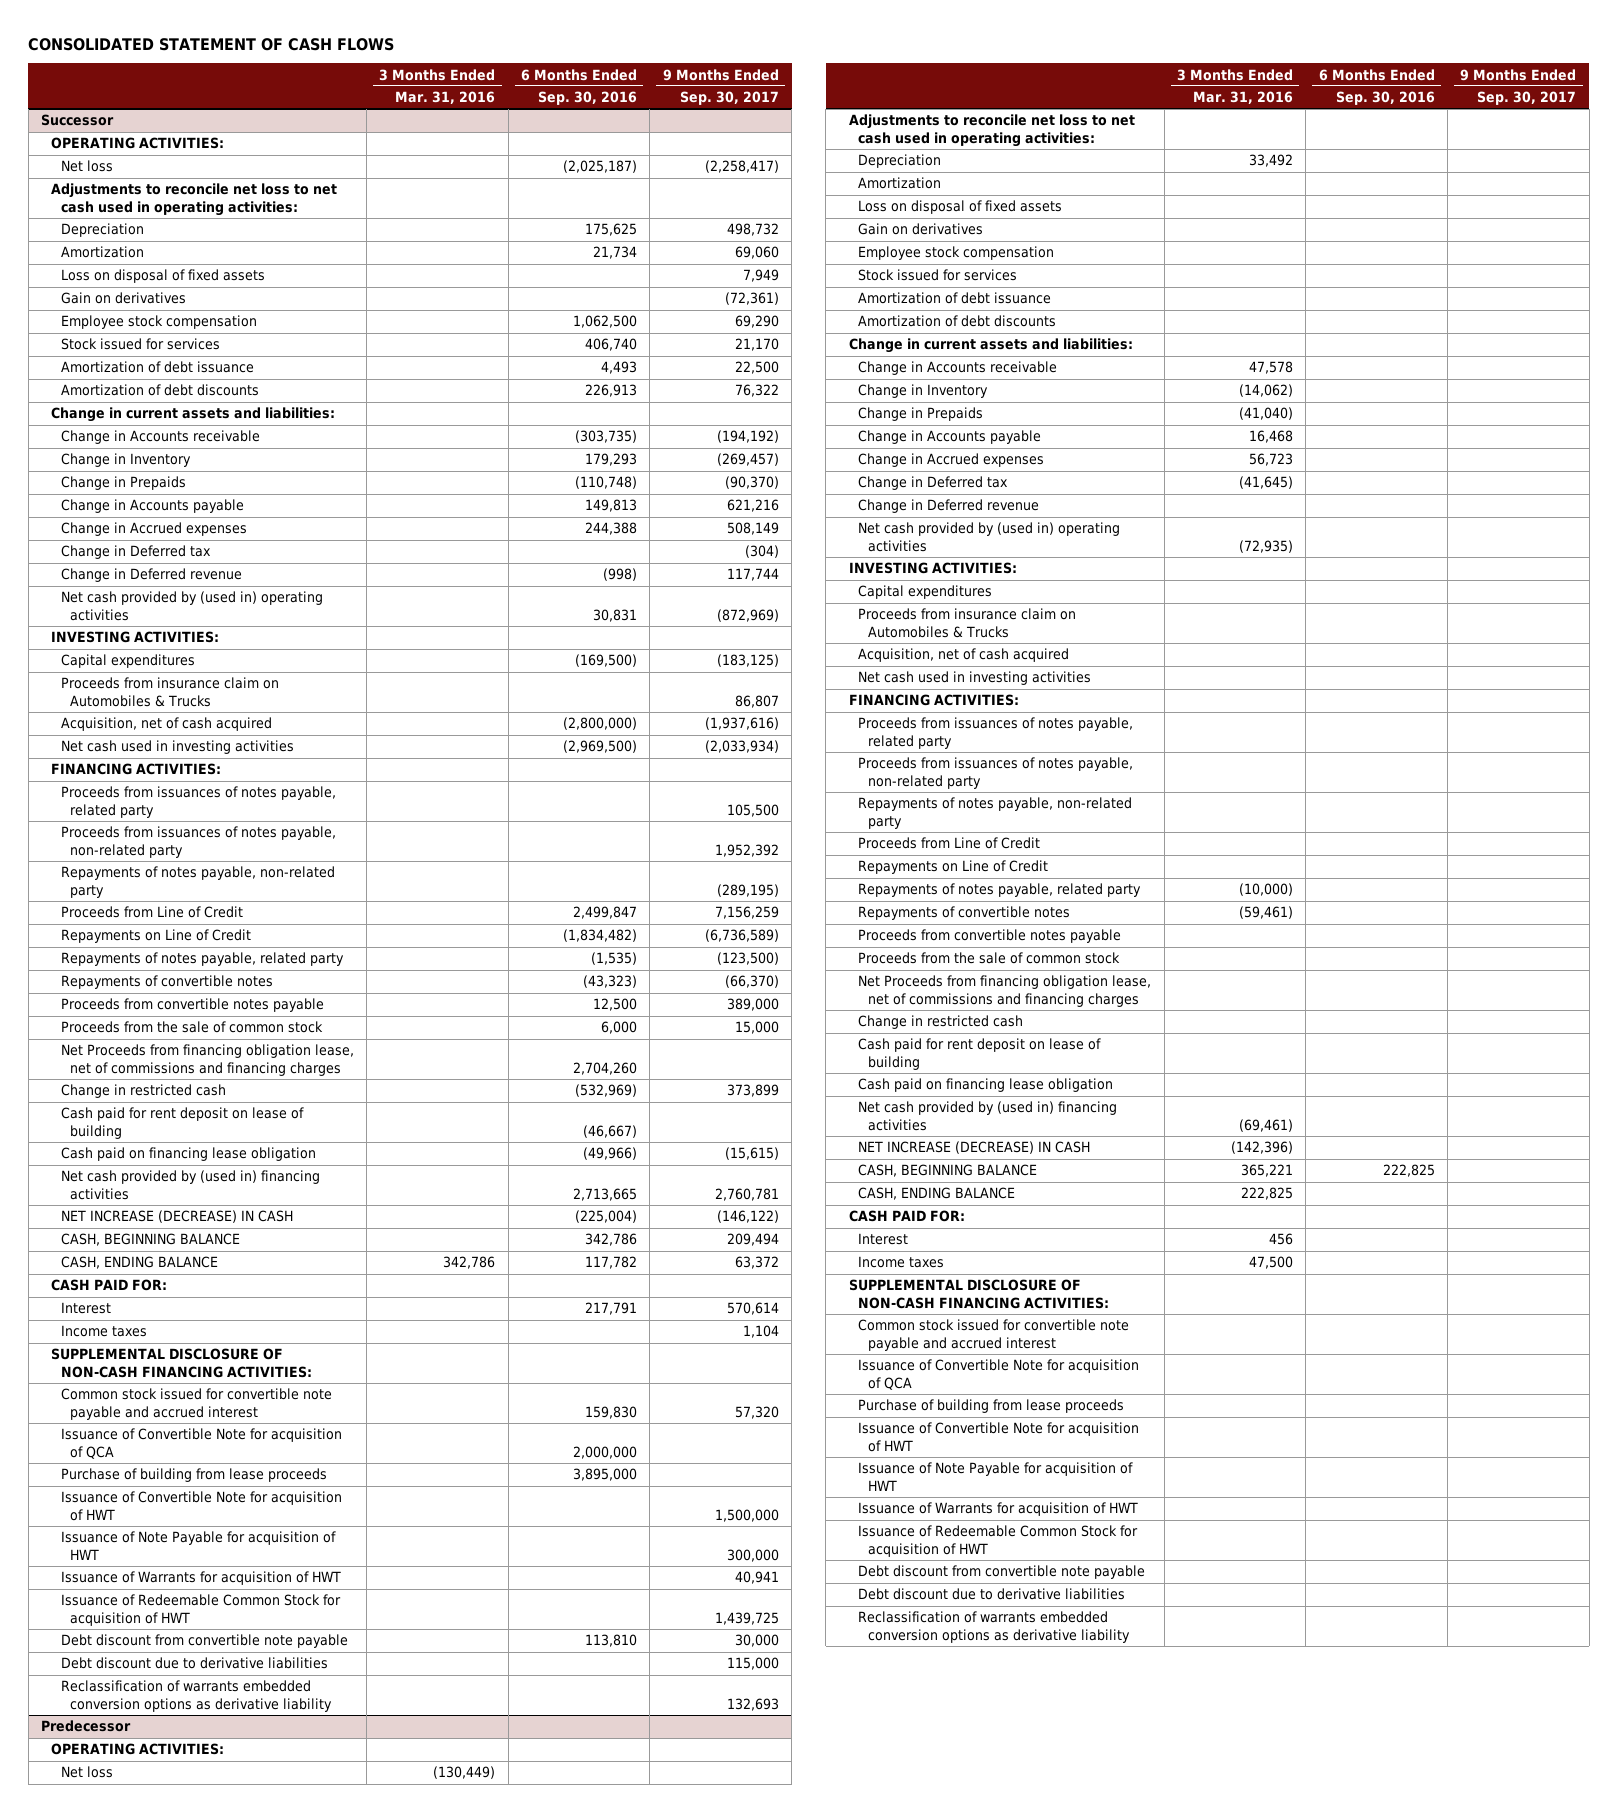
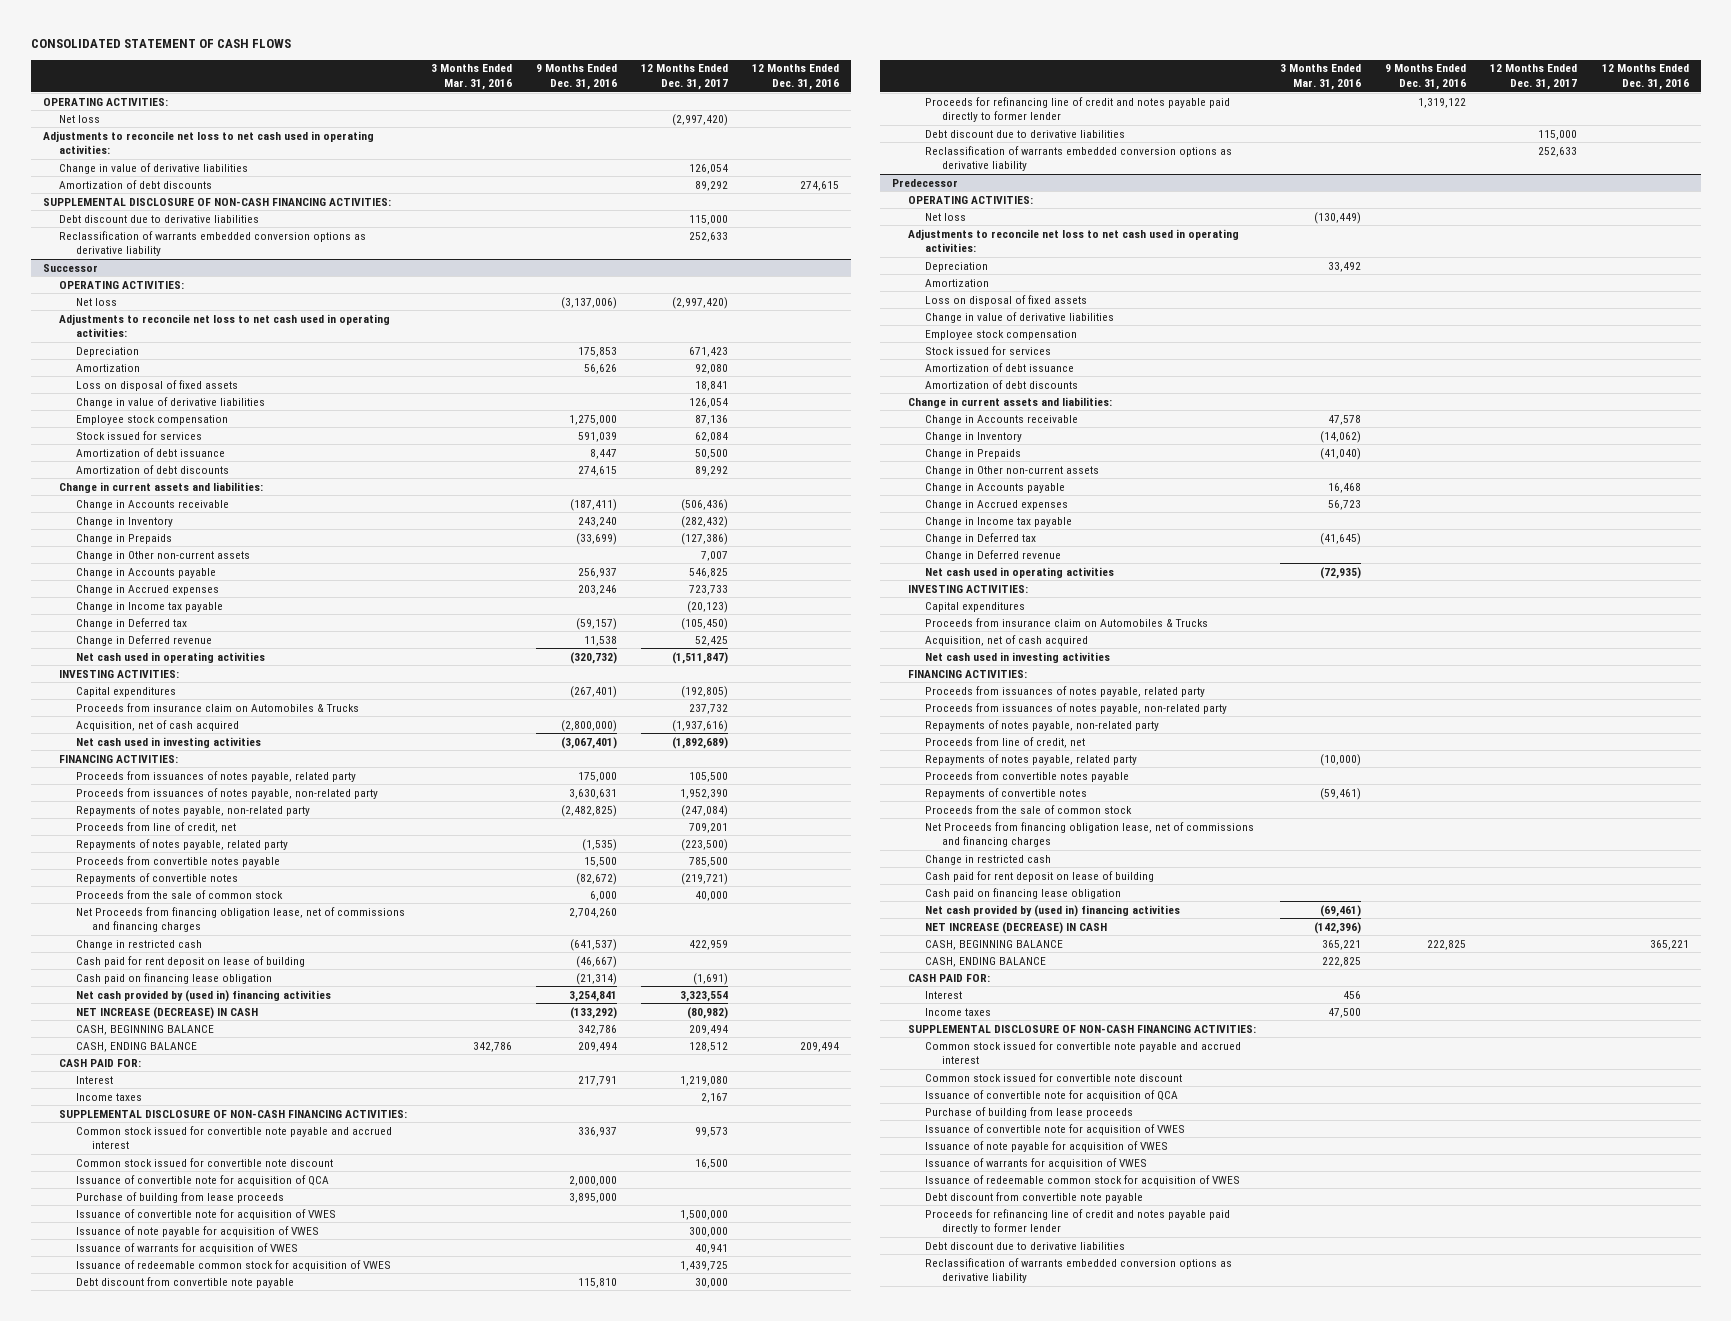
- | 3 Months Ended Mar. 31, 2016 | 6 Months Ended Sep. 30, 2016 | 9 Months Ended Sep. 30, 2017
+ | 3 Months Ended Mar. 31, 2016 | 9 Months Ended Dec. 31, 2016 | 12 Months Ended Dec. 31, 2017 | 12 Months Ended Dec. 31, 2016
+ OPERATING ACTIVITIES:
+ Net loss | | | (2,997,420) |
+ Adjustments to reconcile net loss to net cash used in operating activities:
+ Change in value of derivative liabilities | | | 126,054 |
+ Amortization of debt discounts | | | 89,292 | 274,615
+ SUPPLEMENTAL DISCLOSURE OF NON-CASH FINANCING ACTIVITIES:
+ Debt discount due to derivative liabilities | | | 115,000 |
+ Reclassification of warrants embedded conversion options as derivative liability | | | 252,633 |
@ Successor
- Gain on derivatives | | | (72,361)
+ Change in value of derivative liabilities | | | 126,054 |
+ Change in Other non-current assets | | | 7,007 |
+ Change in Income tax payable | | | (20,123) |
- Net cash provided by (used in) operating activities | | 30,831 | (872,969)
+ Net cash used in operating activities | | (320,732) | (1,511,847) |
- Proceeds from Line of Credit | | 2,499,847 | 7,156,259
- Repayments on Line of Credit | | (1,834,482) | (6,736,589)
+ Proceeds from line of credit, net | | | 709,201 |
moved down: Repayments of convertible notes | | (82,672) | (219,721) |
- Issuance of Convertible Note for acquisition of QCA | | 2,000,000 |
+ Common stock issued for convertible note discount | | | 16,500 |
+ Issuance of convertible note for acquisition of QCA | | 2,000,000 | |
- Issuance of Convertible Note for acquisition of HWT | | | 1,500,000
- Issuance of Note Payable for acquisition of HWT | | | 300,000
- Issuance of Warrants for acquisition of HWT | | | 40,941
- Issuance of Redeemable Common Stock for acquisition of HWT | | | 1,439,725
+ Issuance of convertible note for acquisition of VWES | | | 1,500,000 |
+ Issuance of note payable for acquisition of VWES | | | 300,000 |
+ Issuance of warrants for acquisition of VWES | | | 40,941 |
+ Issuance of redeemable common stock for acquisition of VWES | | | 1,439,725 |
+ Proceeds for refinancing line of credit and notes payable paid directly to former lender | | 1,319,122 | |
@ Predecessor
- Gain on derivatives
+ Change in value of derivative liabilities
+ Change in Other non-current assets
+ Change in Income tax payable
- Net cash provided by (used in) operating activities | (72,935) | |
+ Net cash used in operating activities | (72,935) | | |
- Proceeds from Line of Credit
- Repayments on Line of Credit
+ Proceeds from line of credit, net
moved down: Repayments of convertible notes | (59,461) | | |
- Issuance of Convertible Note for acquisition of QCA
+ Common stock issued for convertible note discount
+ Issuance of convertible note for acquisition of QCA
- Issuance of Convertible Note for acquisition of HWT
- Issuance of Note Payable for acquisition of HWT
- Issuance of Warrants for acquisition of HWT
- Issuance of Redeemable Common Stock for acquisition of HWT
+ Issuance of convertible note for acquisition of VWES
+ Issuance of note payable for acquisition of VWES
+ Issuance of warrants for acquisition of VWES
+ Issuance of redeemable common stock for acquisition of VWES
+ Proceeds for refinancing line of credit and notes payable paid directly to former lender

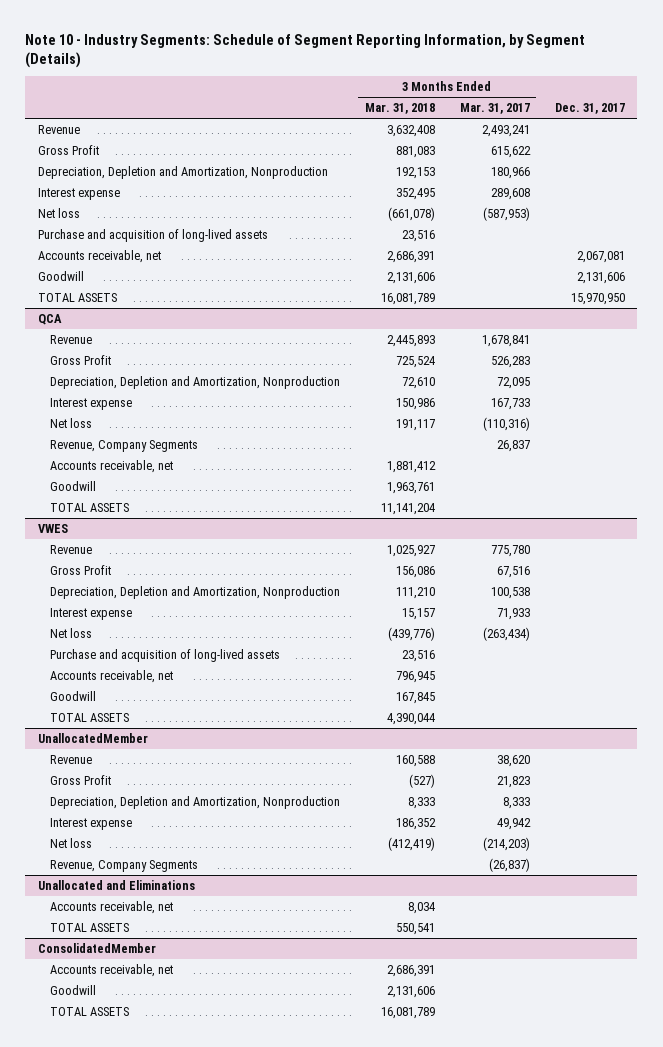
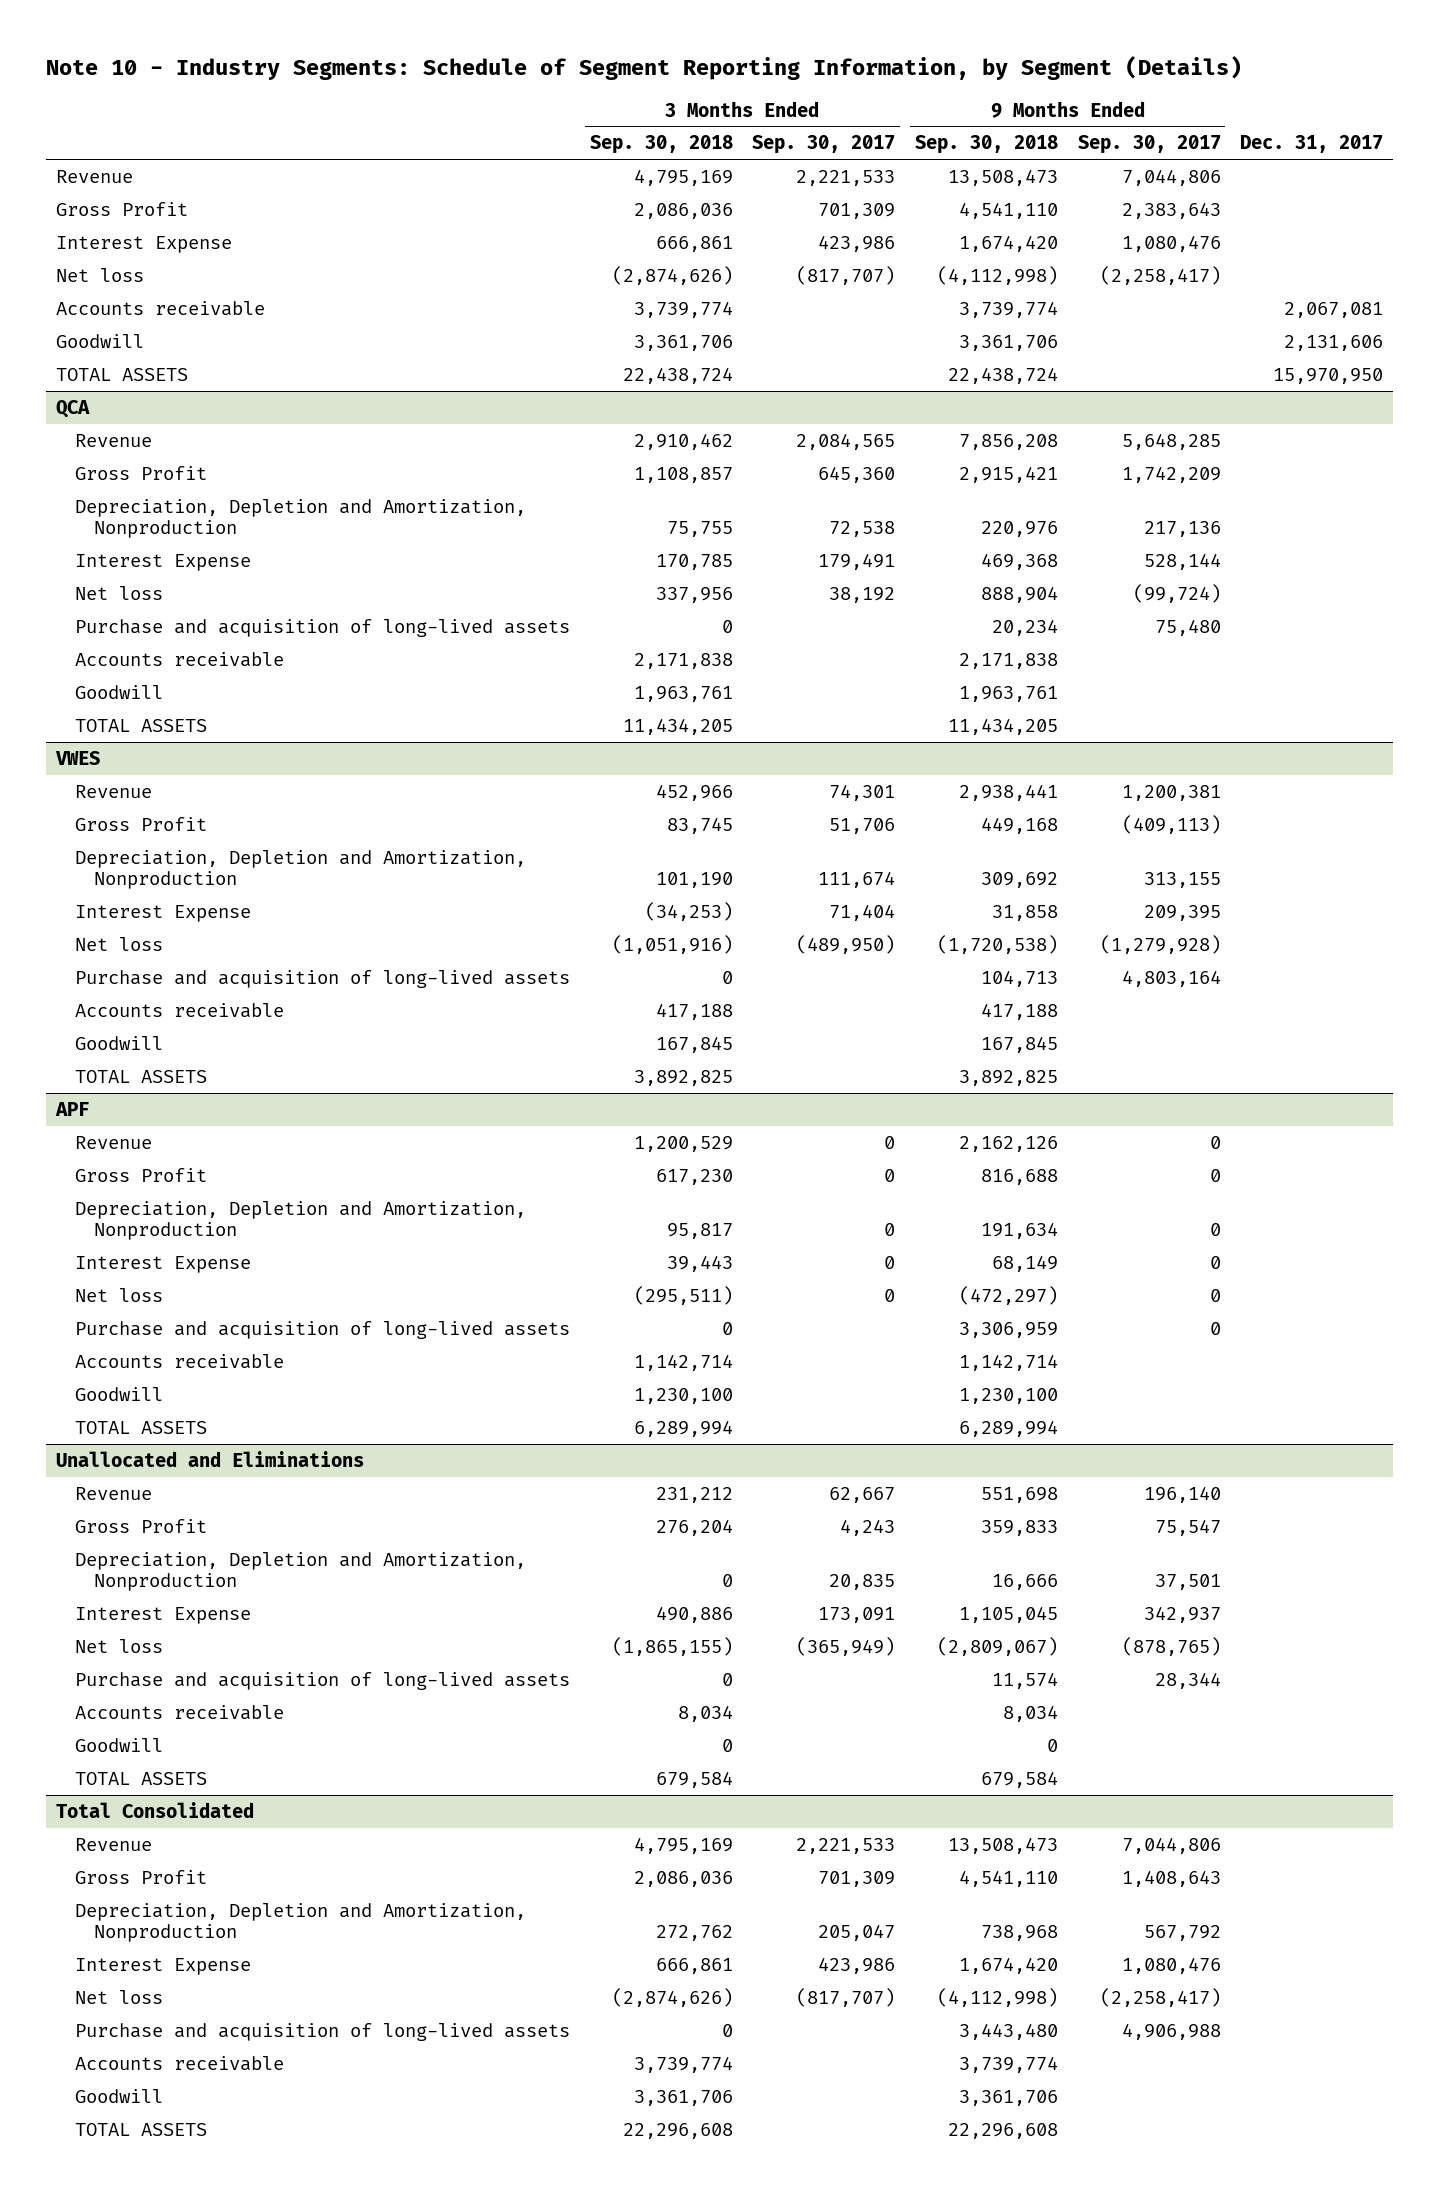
- | 3 Months Ended Mar. 31, 2018 | 3 Months Ended Mar. 31, 2017 | Dec. 31, 2017
+ | 3 Months Ended Sep. 30, 2018 | 3 Months Ended Sep. 30, 2017 | 9 Months Ended Sep. 30, 2018 | 9 Months Ended Sep. 30, 2017 | Dec. 31, 2017
- Depreciation, Depletion and Amortization, Nonproduction | 192,153 | 180,966 |
- Interest expense | 352,495 | 289,608 |
+ Interest Expense | 666,861 | 423,986 | 1,674,420 | 1,080,476 |
- Purchase and acquisition of long-lived assets | 23,516 | |
- Accounts receivable, net | 2,686,391 | | 2,067,081
+ Accounts receivable | 3,739,774 | | 3,739,774 | | 2,067,081
@ QCA
- Interest expense | 150,986 | 167,733 |
+ Interest Expense | 170,785 | 179,491 | 469,368 | 528,144 |
- Revenue, Company Segments | | 26,837 |
- Accounts receivable, net | 1,881,412 | |
+ Purchase and acquisition of long-lived assets | 0 | | 20,234 | 75,480 |
+ Accounts receivable | 2,171,838 | | 2,171,838 | |
@ VWES
- Interest expense | 15,157 | 71,933 |
+ Interest Expense | (34,253) | 71,404 | 31,858 | 209,395 |
- Accounts receivable, net | 796,945 | |
+ Accounts receivable | 417,188 | | 417,188 | |
- UnallocatedMember
- Revenue | 160,588 | 38,620 |
- Gross Profit | (527) | 21,823 |
- Depreciation, Depletion and Amortization, Nonproduction | 8,333 | 8,333 |
- Interest expense | 186,352 | 49,942 |
- Net loss | (412,419) | (214,203) |
- Revenue, Company Segments | | (26,837) |
+ APF
+ Revenue | 1,200,529 | 0 | 2,162,126 | 0 |
+ Gross Profit | 617,230 | 0 | 816,688 | 0 |
+ Depreciation, Depletion and Amortization, Nonproduction | 95,817 | 0 | 191,634 | 0 |
+ Interest Expense | 39,443 | 0 | 68,149 | 0 |
+ Net loss | (295,511) | 0 | (472,297) | 0 |
+ Purchase and acquisition of long-lived assets | 0 | | 3,306,959 | 0 |
+ Accounts receivable | 1,142,714 | | 1,142,714 | |
+ Goodwill | 1,230,100 | | 1,230,100 | |
+ TOTAL ASSETS | 6,289,994 | | 6,289,994 | |
@ Unallocated and Eliminations
- Accounts receivable, net | 8,034 | |
+ Revenue | 231,212 | 62,667 | 551,698 | 196,140 |
+ Gross Profit | 276,204 | 4,243 | 359,833 | 75,547 |
+ Depreciation, Depletion and Amortization, Nonproduction | 0 | 20,835 | 16,666 | 37,501 |
+ Interest Expense | 490,886 | 173,091 | 1,105,045 | 342,937 |
+ Net loss | (1,865,155) | (365,949) | (2,809,067) | (878,765) |
+ Purchase and acquisition of long-lived assets | 0 | | 11,574 | 28,344 |
+ Accounts receivable | 8,034 | | 8,034 | |
+ Goodwill | 0 | | 0 | |
- ConsolidatedMember
- Accounts receivable, net | 2,686,391 | |
- Goodwill | 2,131,606 | |
- TOTAL ASSETS | 16,081,789 | |
+ Total Consolidated
+ Revenue | 4,795,169 | 2,221,533 | 13,508,473 | 7,044,806 |
+ Gross Profit | 2,086,036 | 701,309 | 4,541,110 | 1,408,643 |
+ Depreciation, Depletion and Amortization, Nonproduction | 272,762 | 205,047 | 738,968 | 567,792 |
+ Interest Expense | 666,861 | 423,986 | 1,674,420 | 1,080,476 |
+ Net loss | (2,874,626) | (817,707) | (4,112,998) | (2,258,417) |
+ Purchase and acquisition of long-lived assets | 0 | | 3,443,480 | 4,906,988 |
+ Accounts receivable | 3,739,774 | | 3,739,774 | |
+ Goodwill | 3,361,706 | | 3,361,706 | |
+ TOTAL ASSETS | 22,296,608 | | 22,296,608 | |

